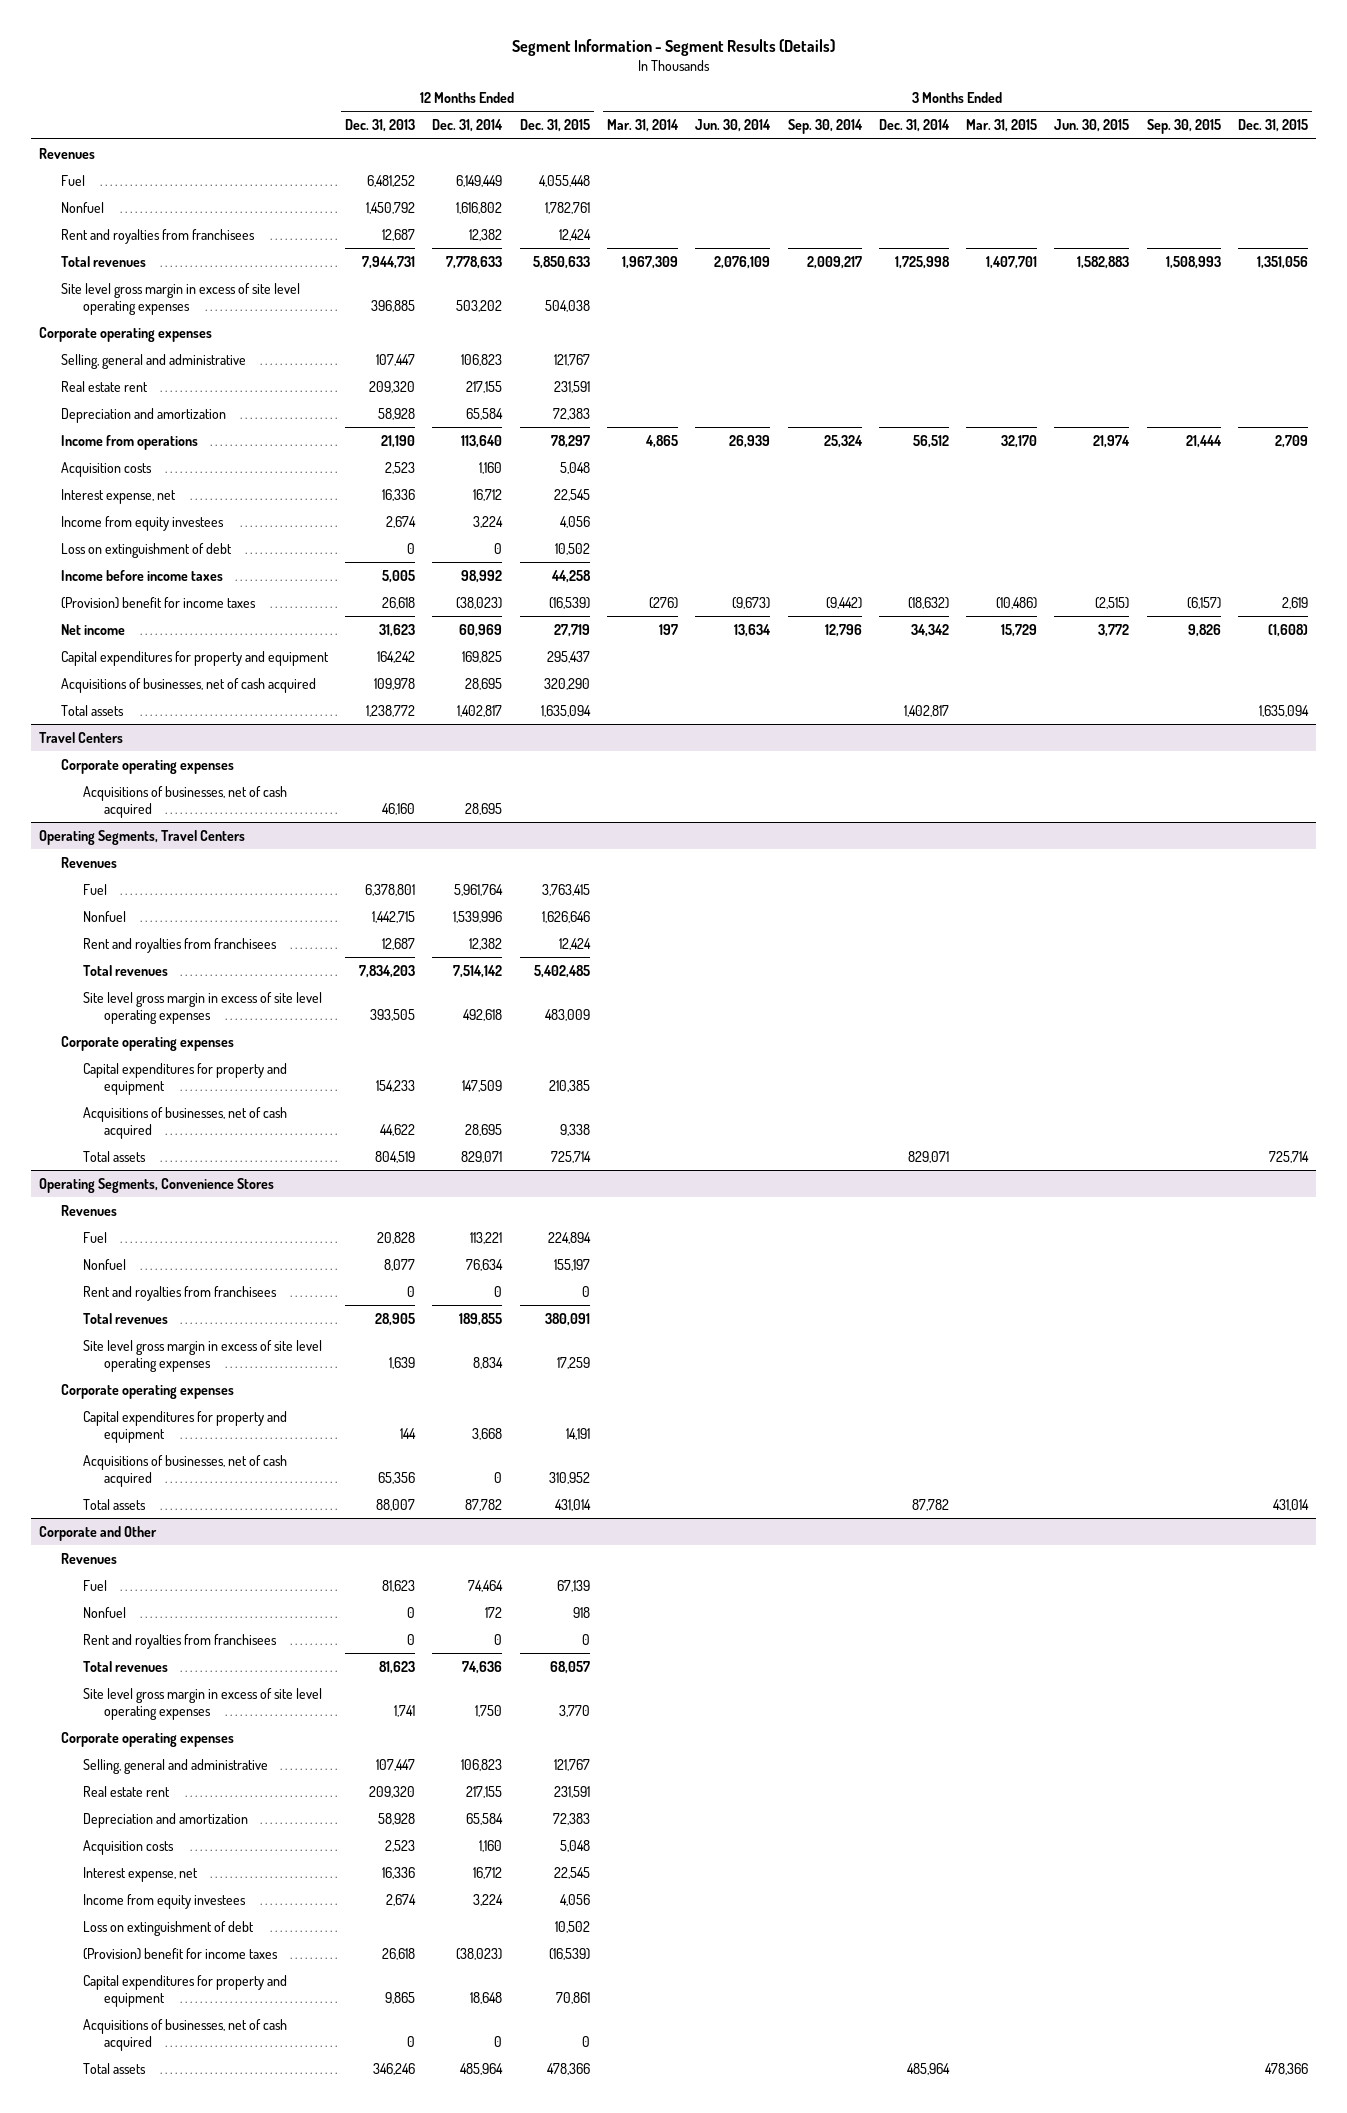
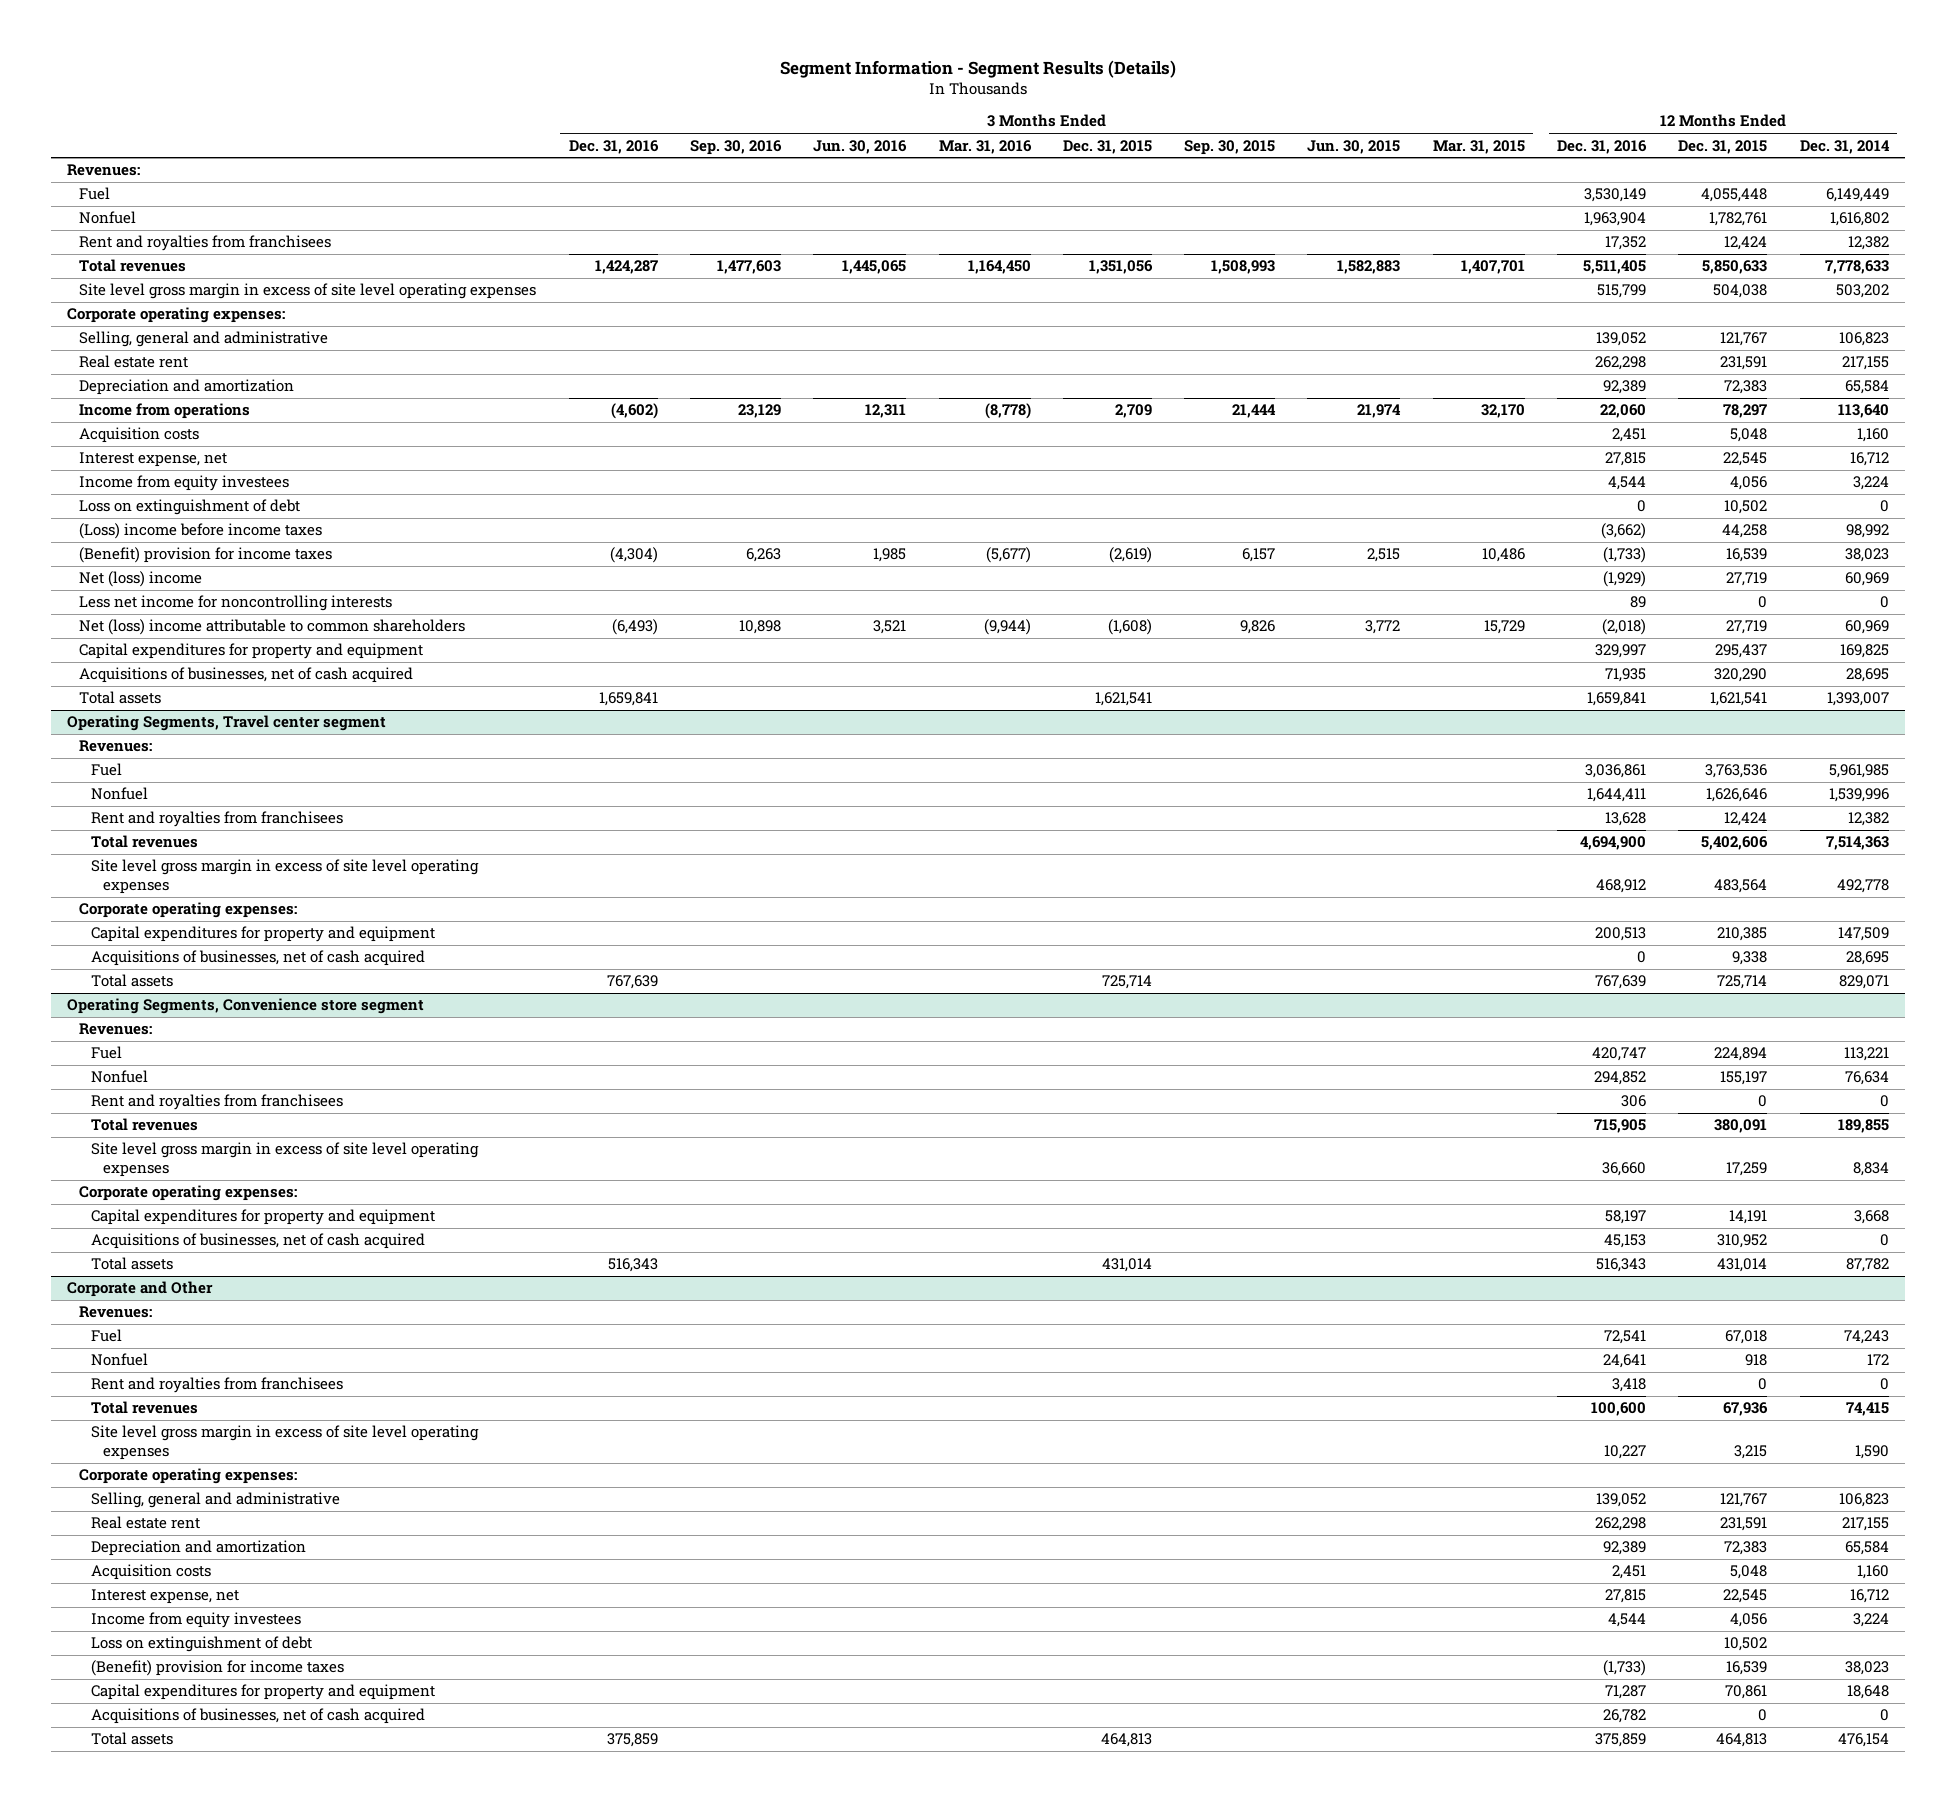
- | 12 Months Ended Dec. 31, 2013 | 12 Months Ended Dec. 31, 2014 | 12 Months Ended Dec. 31, 2015 | 3 Months Ended Mar. 31, 2014 | 3 Months Ended Jun. 30, 2014 | 3 Months Ended Sep. 30, 2014 | 3 Months Ended Dec. 31, 2014 | 3 Months Ended Mar. 31, 2015 | 3 Months Ended Jun. 30, 2015 | 3 Months Ended Sep. 30, 2015 | 3 Months Ended Dec. 31, 2015
+ | 3 Months Ended Dec. 31, 2016 | 3 Months Ended Sep. 30, 2016 | 3 Months Ended Jun. 30, 2016 | 3 Months Ended Mar. 31, 2016 | 3 Months Ended Dec. 31, 2015 | 3 Months Ended Sep. 30, 2015 | 3 Months Ended Jun. 30, 2015 | 3 Months Ended Mar. 31, 2015 | 12 Months Ended Dec. 31, 2016 | 12 Months Ended Dec. 31, 2015 | 12 Months Ended Dec. 31, 2014
- Revenues
+ Revenues:
- Corporate operating expenses
+ Corporate operating expenses:
- Income before income taxes | 5,005 | 98,992 | 44,258 | | | | | | | |
- (Provision) benefit for income taxes | 26,618 | (38,023) | (16,539) | (276) | (9,673) | (9,442) | (18,632) | (10,486) | (2,515) | (6,157) | 2,619
- Net income | 31,623 | 60,969 | 27,719 | 197 | 13,634 | 12,796 | 34,342 | 15,729 | 3,772 | 9,826 | (1,608)
+ (Loss) income before income taxes | | | | | | | | | (3,662) | 44,258 | 98,992
+ (Benefit) provision for income taxes | (4,304) | 6,263 | 1,985 | (5,677) | (2,619) | 6,157 | 2,515 | 10,486 | (1,733) | 16,539 | 38,023
+ Net (loss) income | | | | | | | | | (1,929) | 27,719 | 60,969
+ Less net income for noncontrolling interests | | | | | | | | | 89 | 0 | 0
+ Net (loss) income attributable to common shareholders | (6,493) | 10,898 | 3,521 | (9,944) | (1,608) | 9,826 | 3,772 | 15,729 | (2,018) | 27,719 | 60,969
- Total assets | 1,238,772 | 1,402,817 | 1,635,094 | | | | 1,402,817 | | | | 1,635,094
- Travel Centers
- Corporate operating expenses
- Acquisitions of businesses, net of cash acquired | 46,160 | 28,695 | | | | | | | | |
- Operating Segments, Travel Centers
- Revenues
- Fuel | 6,378,801 | 5,961,764 | 3,763,415 | | | | | | | |
+ Total assets | 1,659,841 | | | | 1,621,541 | | | | 1,659,841 | 1,621,541 | 1,393,007
+ Operating Segments, Travel center segment
+ Revenues:
+ Fuel | | | | | | | | | 3,036,861 | 3,763,536 | 5,961,985
- Total revenues | 7,834,203 | 7,514,142 | 5,402,485 | | | | | | | |
- Site level gross margin in excess of site level operating expenses | 393,505 | 492,618 | 483,009 | | | | | | | |
- Corporate operating expenses
+ Total revenues | | | | | | | | | 4,694,900 | 5,402,606 | 7,514,363
+ Site level gross margin in excess of site level operating expenses | | | | | | | | | 468,912 | 483,564 | 492,778
+ Corporate operating expenses:
- Operating Segments, Convenience Stores
- Revenues
+ Operating Segments, Convenience store segment
+ Revenues:
- Corporate operating expenses
+ Corporate operating expenses:
@ Corporate and Other
- Revenues
- Fuel | 81,623 | 74,464 | 67,139 | | | | | | | |
+ Revenues:
+ Fuel | | | | | | | | | 72,541 | 67,018 | 74,243
- Total revenues | 81,623 | 74,636 | 68,057 | | | | | | | |
- Site level gross margin in excess of site level operating expenses | 1,741 | 1,750 | 3,770 | | | | | | | |
- Corporate operating expenses
+ Total revenues | | | | | | | | | 100,600 | 67,936 | 74,415
+ Site level gross margin in excess of site level operating expenses | | | | | | | | | 10,227 | 3,215 | 1,590
+ Corporate operating expenses:
- (Provision) benefit for income taxes | 26,618 | (38,023) | (16,539) | | | | | | | |
+ (Benefit) provision for income taxes | | | | | | | | | (1,733) | 16,539 | 38,023
- Total assets | 346,246 | 485,964 | 478,366 | | | | 485,964 | | | | 478,366
+ Total assets | 375,859 | | | | 464,813 | | | | 375,859 | 464,813 | 476,154

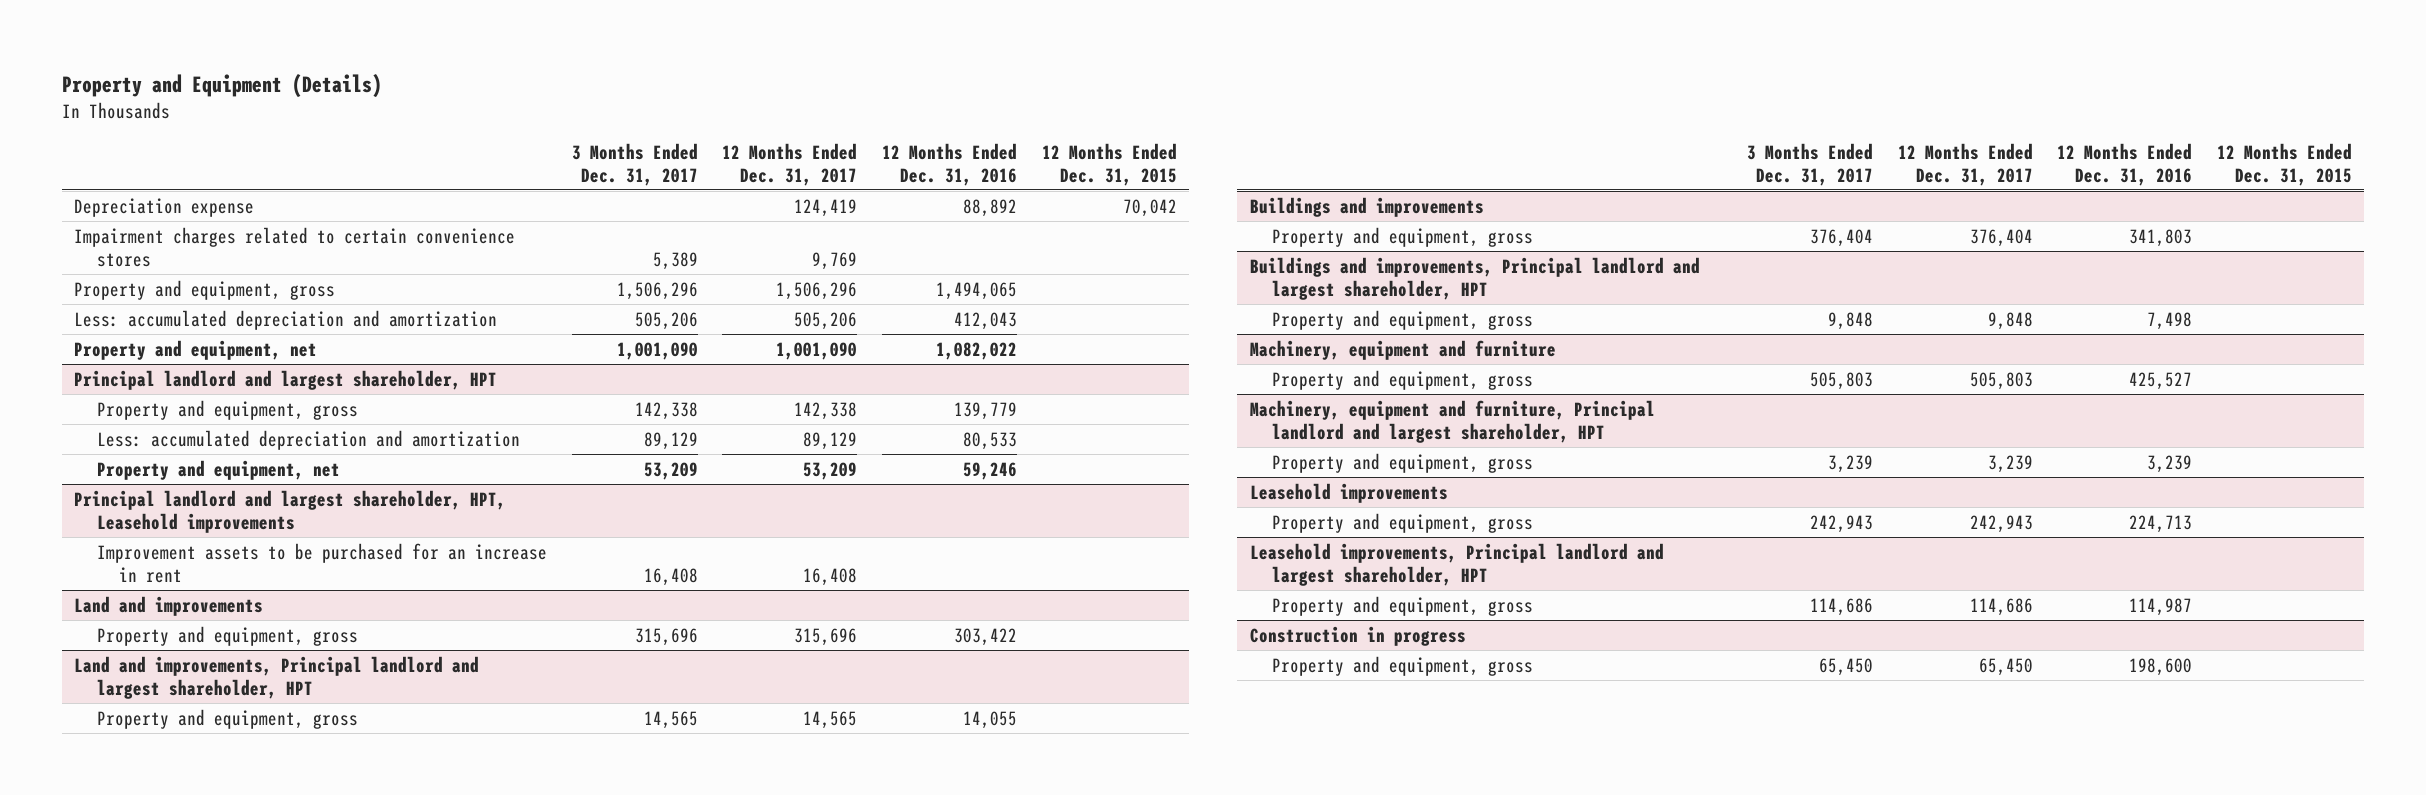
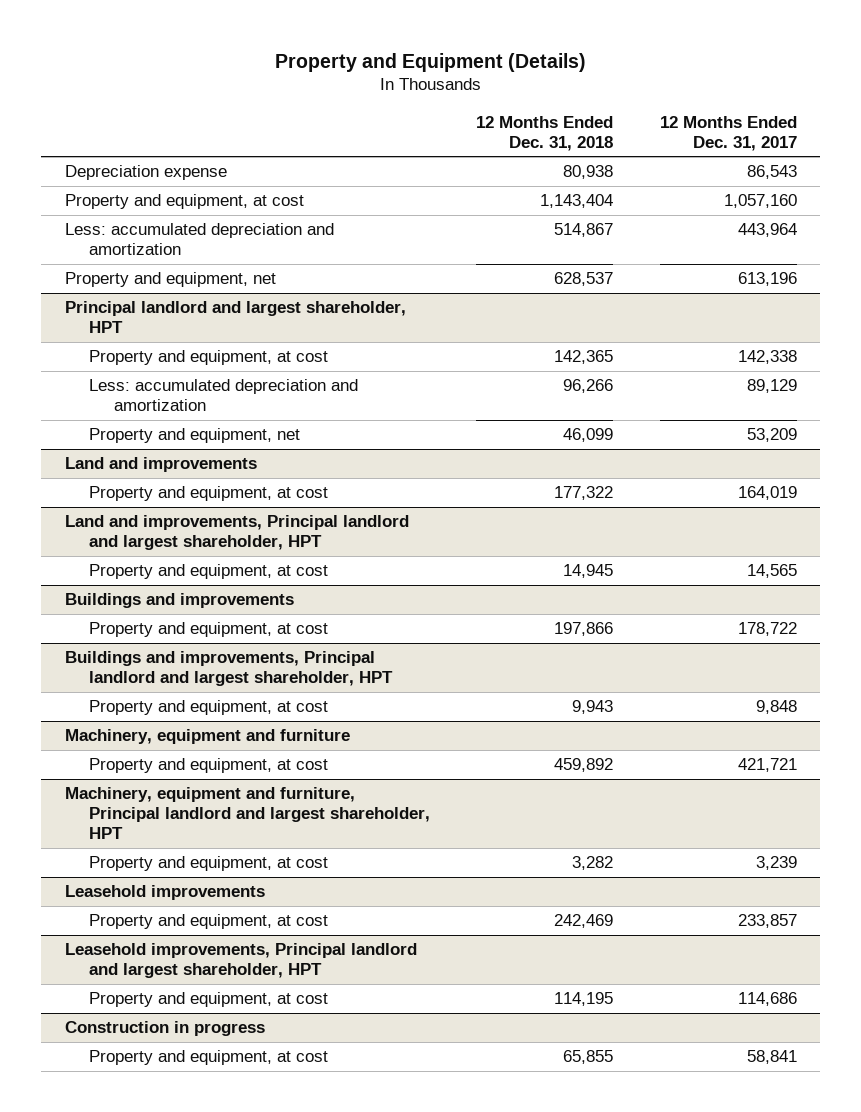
- | 3 Months Ended Dec. 31, 2017 | 12 Months Ended Dec. 31, 2017 | 12 Months Ended Dec. 31, 2016 | 12 Months Ended Dec. 31, 2015
+ | 12 Months Ended Dec. 31, 2018 | 12 Months Ended Dec. 31, 2017
- Depreciation expense | | 124,419 | 88,892 | 70,042
- Impairment charges related to certain convenience stores | 5,389 | 9,769 | |
- Property and equipment, gross | 1,506,296 | 1,506,296 | 1,494,065 |
- Less: accumulated depreciation and amortization | 505,206 | 505,206 | 412,043 |
- Property and equipment, net | 1,001,090 | 1,001,090 | 1,082,022 |
+ Depreciation expense | 80,938 | 86,543
+ Property and equipment, at cost | 1,143,404 | 1,057,160
+ Less: accumulated depreciation and amortization | 514,867 | 443,964
+ Property and equipment, net | 628,537 | 613,196
@ Principal landlord and largest shareholder, HPT
- Property and equipment, gross | 142,338 | 142,338 | 139,779 |
+ Property and equipment, at cost | 142,365 | 142,338
- Principal landlord and largest shareholder, HPT, Leasehold improvements
- Improvement assets to be purchased for an increase in rent | 16,408 | 16,408 | |
@ Land and improvements
- Property and equipment, gross | 315,696 | 315,696 | 303,422 |
+ Property and equipment, at cost | 177,322 | 164,019
@ Land and improvements, Principal landlord and largest shareholder, HPT
- Property and equipment, gross | 14,565 | 14,565 | 14,055 |
+ Property and equipment, at cost | 14,945 | 14,565
@ Buildings and improvements
- Property and equipment, gross | 376,404 | 376,404 | 341,803 |
+ Property and equipment, at cost | 197,866 | 178,722
@ Buildings and improvements, Principal landlord and largest shareholder, HPT
- Property and equipment, gross | 9,848 | 9,848 | 7,498 |
+ Property and equipment, at cost | 9,943 | 9,848
@ Machinery, equipment and furniture
- Property and equipment, gross | 505,803 | 505,803 | 425,527 |
+ Property and equipment, at cost | 459,892 | 421,721
@ Machinery, equipment and furniture, Principal landlord and largest shareholder, HPT
- Property and equipment, gross | 3,239 | 3,239 | 3,239 |
+ Property and equipment, at cost | 3,282 | 3,239
@ Leasehold improvements
- Property and equipment, gross | 242,943 | 242,943 | 224,713 |
+ Property and equipment, at cost | 242,469 | 233,857
@ Leasehold improvements, Principal landlord and largest shareholder, HPT
- Property and equipment, gross | 114,686 | 114,686 | 114,987 |
+ Property and equipment, at cost | 114,195 | 114,686
@ Construction in progress
- Property and equipment, gross | 65,450 | 65,450 | 198,600 |
+ Property and equipment, at cost | 65,855 | 58,841

